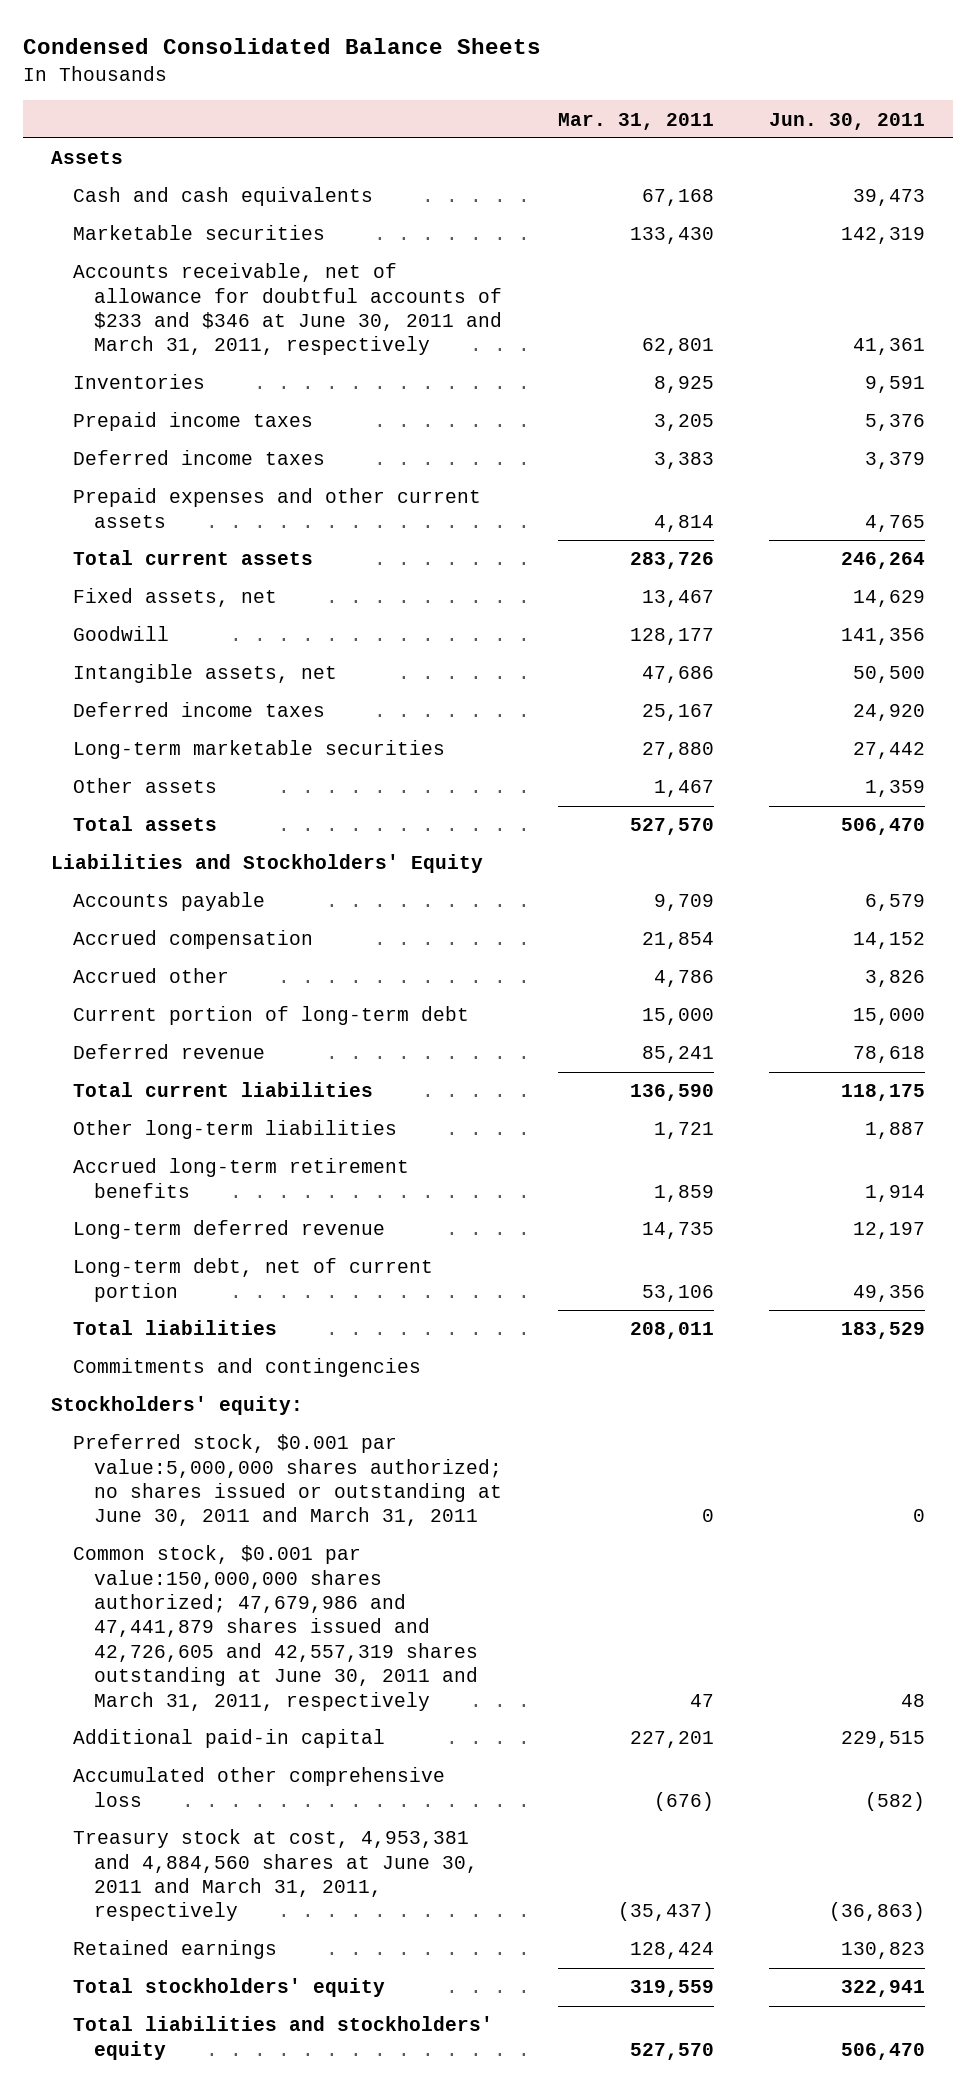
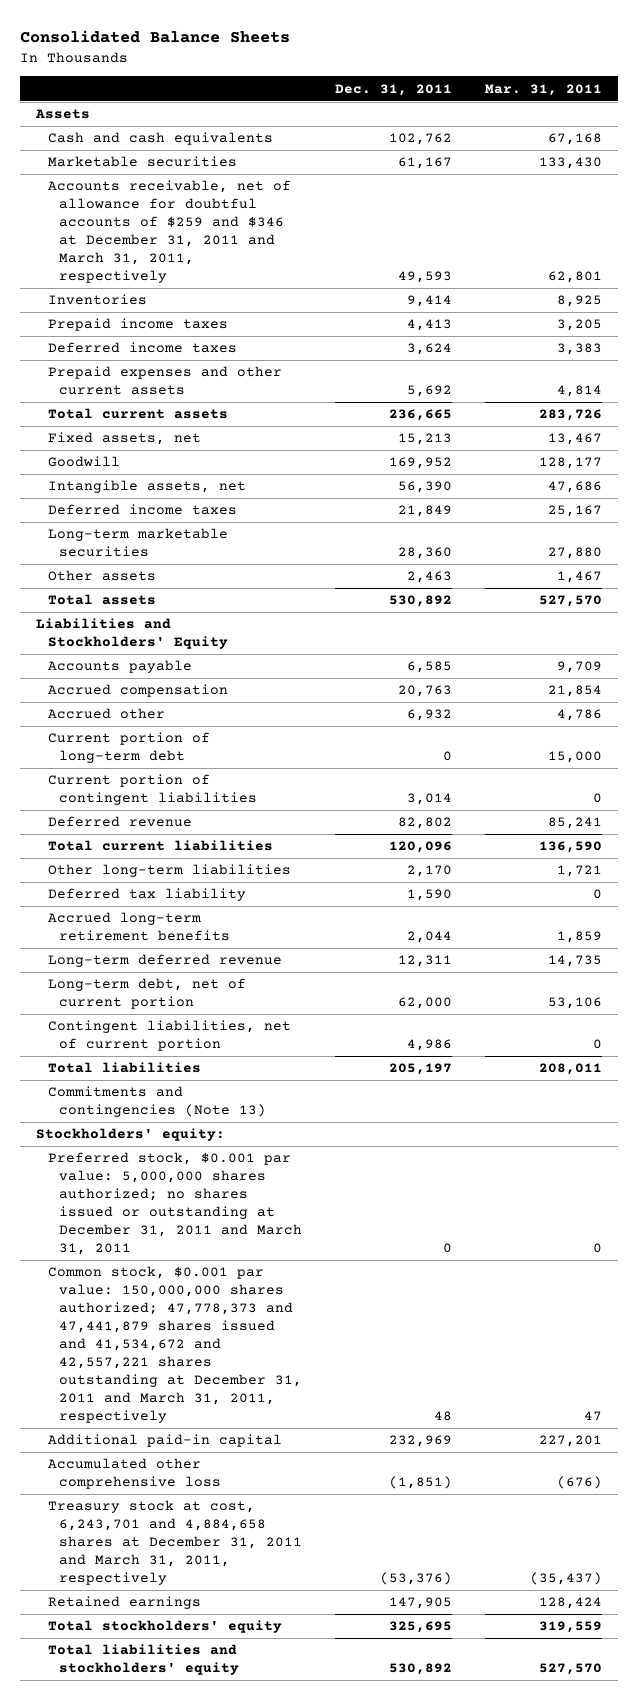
- Condensed Consolidated Balance Sheets
+ Consolidated Balance Sheets
- | Mar. 31, 2011 | Jun. 30, 2011
+ | Dec. 31, 2011 | Mar. 31, 2011
- Accounts receivable, net of allowance for doubtful accounts of $233 and $346 at June 30, 2011 and March 31, 2011, respectively | 62,801 | 41,361
+ Accounts receivable, net of allowance for doubtful accounts of $259 and $346 at December 31, 2011 and March 31, 2011, respectively | 49,593 | 62,801
+ Current portion of contingent liabilities | 3,014 | 0
+ Deferred tax liability | 1,590 | 0
+ Contingent liabilities, net of current portion | 4,986 | 0
- Commitments and contingencies
+ Commitments and contingencies (Note 13)
- Preferred stock, $0.001 par value:5,000,000 shares authorized; no shares issued or outstanding at June 30, 2011 and March 31, 2011 | 0 | 0
- Common stock, $0.001 par value:150,000,000 shares authorized; 47,679,986 and 47,441,879 shares issued and 42,726,605 and 42,557,319 shares outstanding at June 30, 2011 and March 31, 2011, respectively | 47 | 48
+ Preferred stock, $0.001 par value: 5,000,000 shares authorized; no shares issued or outstanding at December 31, 2011 and March 31, 2011 | 0 | 0
+ Common stock, $0.001 par value: 150,000,000 shares authorized; 47,778,373 and 47,441,879 shares issued and 41,534,672 and 42,557,221 shares outstanding at December 31, 2011 and March 31, 2011, respectively | 48 | 47
- Treasury stock at cost, 4,953,381 and 4,884,560 shares at June 30, 2011 and March 31, 2011, respectively | (35,437) | (36,863)
+ Treasury stock at cost, 6,243,701 and 4,884,658 shares at December 31, 2011 and March 31, 2011, respectively | (53,376) | (35,437)

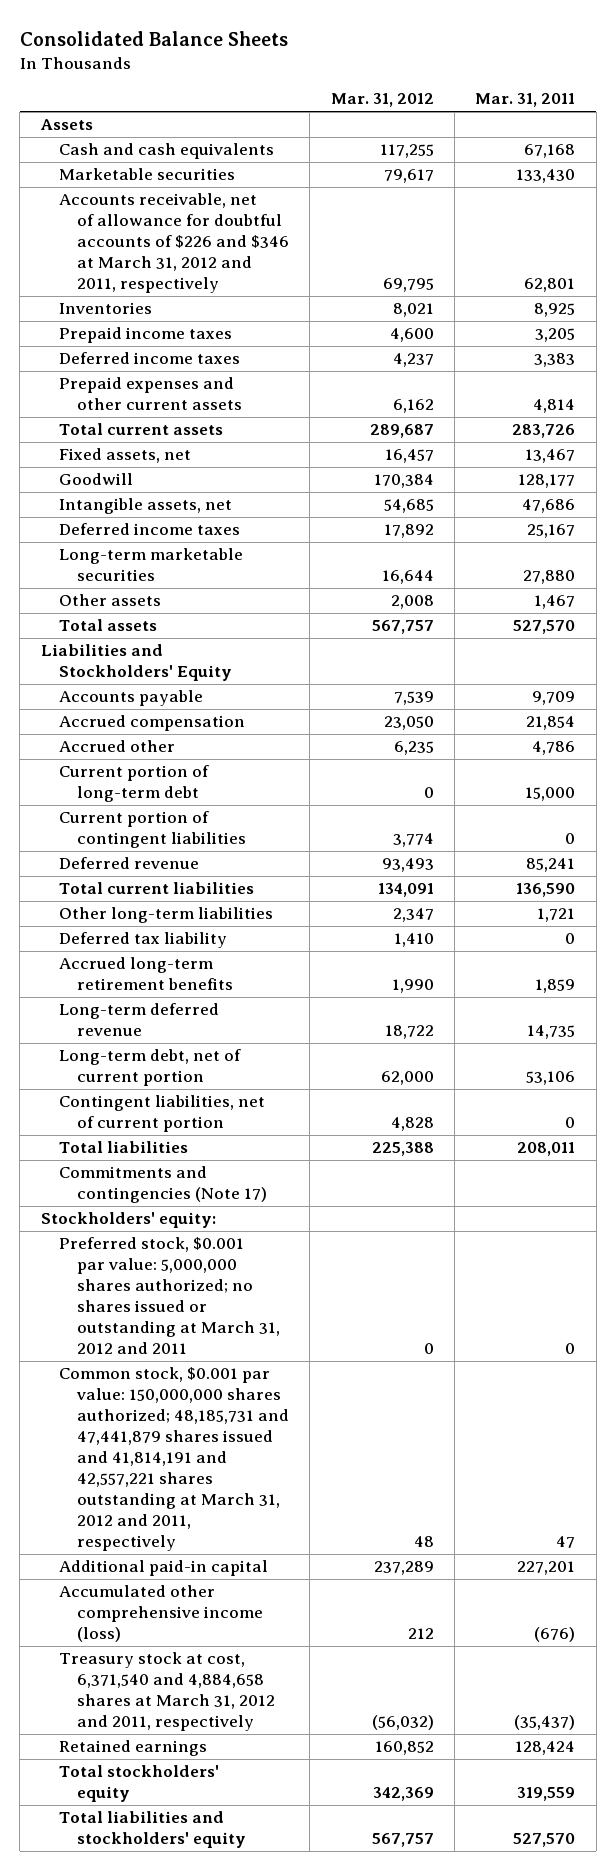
- | Dec. 31, 2011 | Mar. 31, 2011
+ | Mar. 31, 2012 | Mar. 31, 2011
- Accounts receivable, net of allowance for doubtful accounts of $259 and $346 at December 31, 2011 and March 31, 2011, respectively | 49,593 | 62,801
+ Accounts receivable, net of allowance for doubtful accounts of $226 and $346 at March 31, 2012 and 2011, respectively | 69,795 | 62,801
- Commitments and contingencies (Note 13)
+ Commitments and contingencies (Note 17)
- Preferred stock, $0.001 par value: 5,000,000 shares authorized; no shares issued or outstanding at December 31, 2011 and March 31, 2011 | 0 | 0
- Common stock, $0.001 par value: 150,000,000 shares authorized; 47,778,373 and 47,441,879 shares issued and 41,534,672 and 42,557,221 shares outstanding at December 31, 2011 and March 31, 2011, respectively | 48 | 47
+ Preferred stock, $0.001 par value: 5,000,000 shares authorized; no shares issued or outstanding at March 31, 2012 and 2011 | 0 | 0
+ Common stock, $0.001 par value: 150,000,000 shares authorized; 48,185,731 and 47,441,879 shares issued and 41,814,191 and 42,557,221 shares outstanding at March 31, 2012 and 2011, respectively | 48 | 47
- Accumulated other comprehensive loss | (1,851) | (676)
- Treasury stock at cost, 6,243,701 and 4,884,658 shares at December 31, 2011 and March 31, 2011, respectively | (53,376) | (35,437)
+ Accumulated other comprehensive income (loss) | 212 | (676)
+ Treasury stock at cost, 6,371,540 and 4,884,658 shares at March 31, 2012 and 2011, respectively | (56,032) | (35,437)

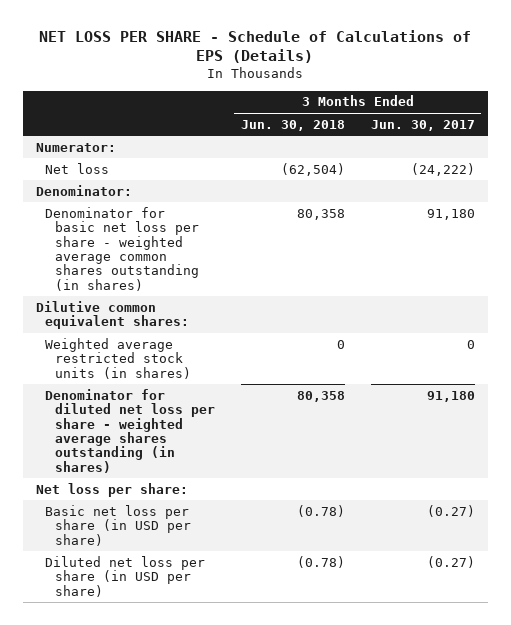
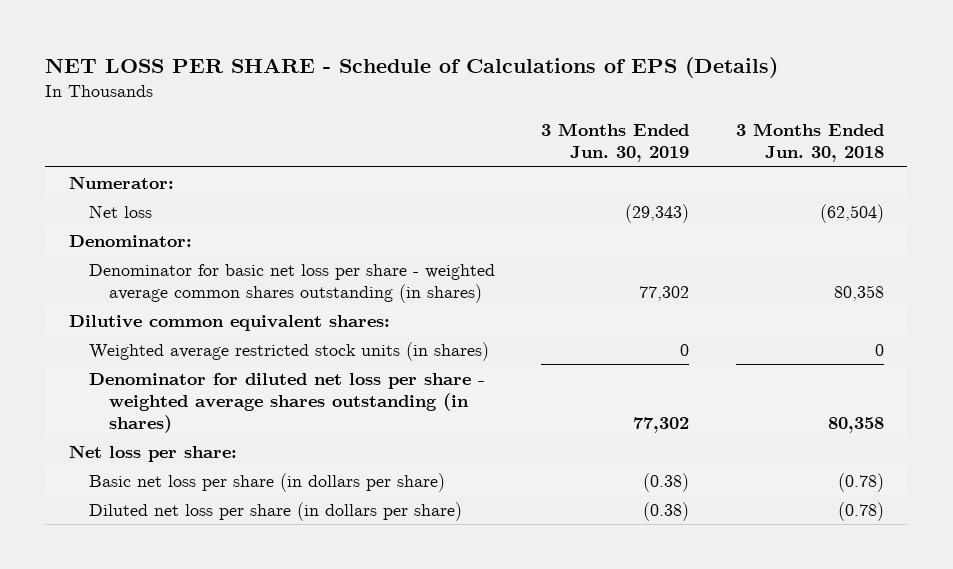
- | 3 Months Ended Jun. 30, 2018 | 3 Months Ended Jun. 30, 2017
+ | 3 Months Ended Jun. 30, 2019 | 3 Months Ended Jun. 30, 2018
- Basic net loss per share (in USD per share) | (0.78) | (0.27)
- Diluted net loss per share (in USD per share) | (0.78) | (0.27)
+ Basic net loss per share (in dollars per share) | (0.38) | (0.78)
+ Diluted net loss per share (in dollars per share) | (0.38) | (0.78)

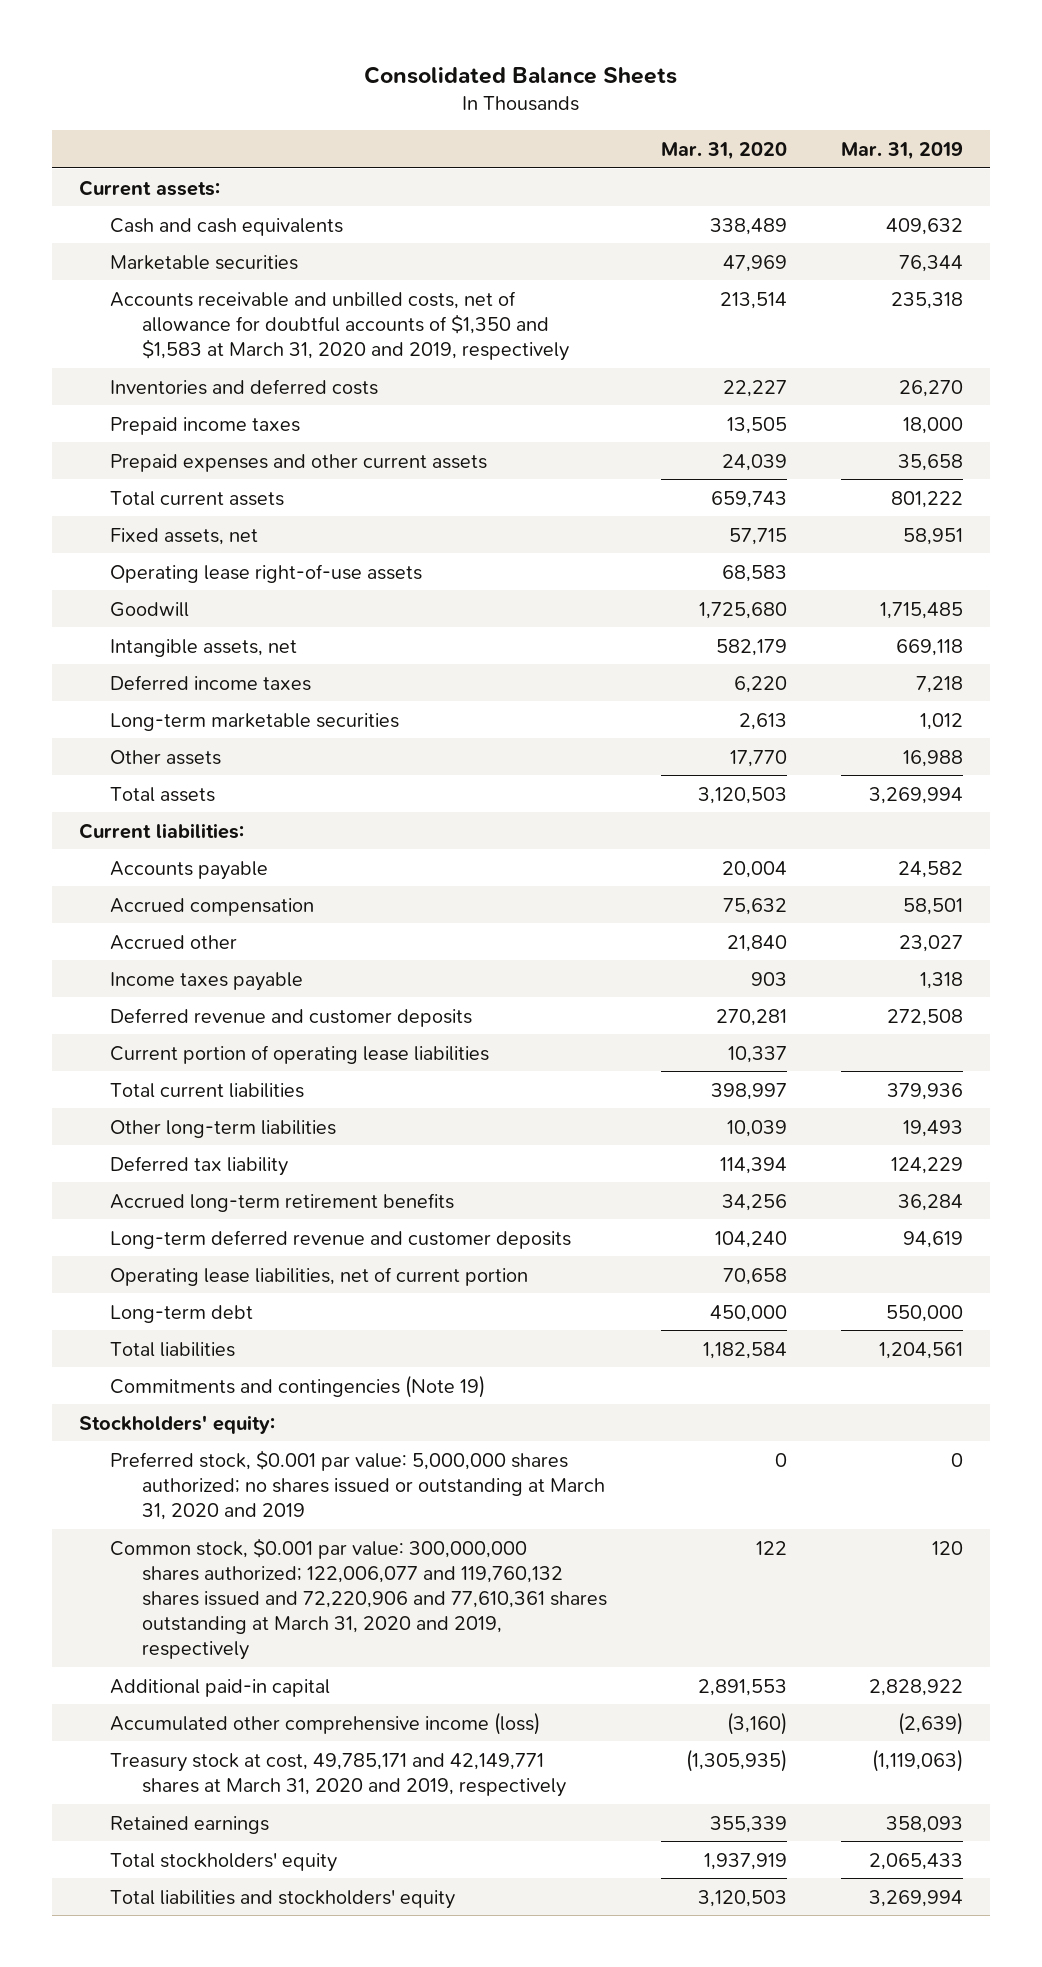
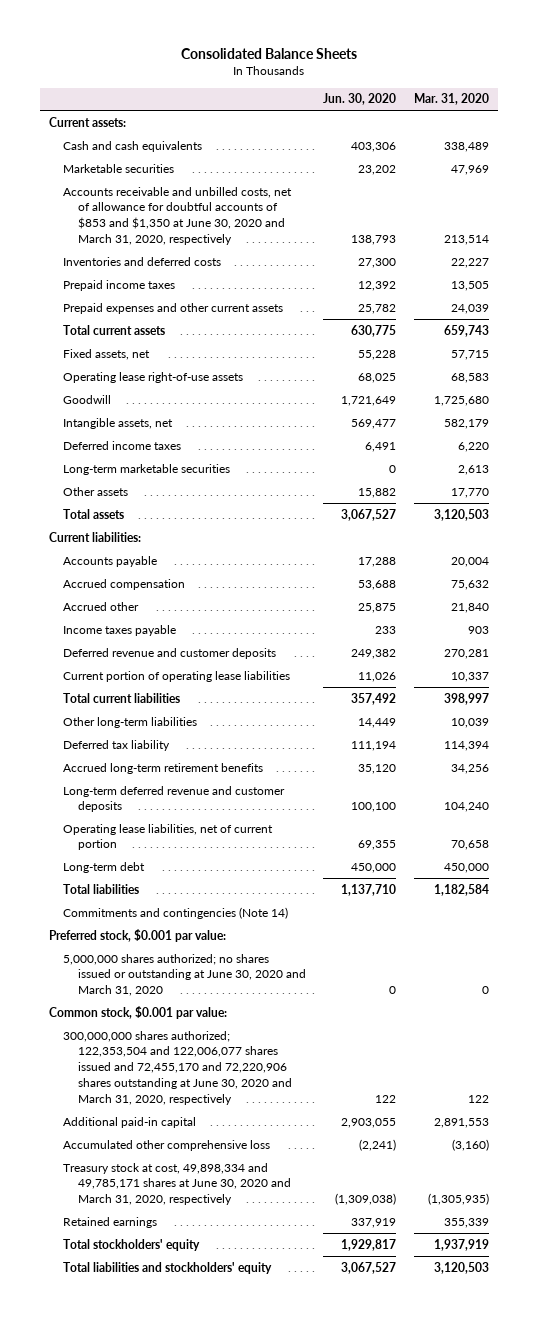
- | Mar. 31, 2020 | Mar. 31, 2019
+ | Jun. 30, 2020 | Mar. 31, 2020
- Accounts receivable and unbilled costs, net of allowance for doubtful accounts of $1,350 and $1,583 at March 31, 2020 and 2019, respectively | 213,514 | 235,318
+ Accounts receivable and unbilled costs, net of allowance for doubtful accounts of $853 and $1,350 at June 30, 2020 and March 31, 2020, respectively | 138,793 | 213,514
- Commitments and contingencies (Note 19)
- Stockholders' equity:
- Preferred stock, $0.001 par value: 5,000,000 shares authorized; no shares issued or outstanding at March 31, 2020 and 2019 | 0 | 0
- Common stock, $0.001 par value: 300,000,000 shares authorized; 122,006,077 and 119,760,132 shares issued and 72,220,906 and 77,610,361 shares outstanding at March 31, 2020 and 2019, respectively | 122 | 120
+ Commitments and contingencies (Note 14)
+ Preferred stock, $0.001 par value:
+ 5,000,000 shares authorized; no shares issued or outstanding at June 30, 2020 and March 31, 2020 | 0 | 0
+ Common stock, $0.001 par value:
+ 300,000,000 shares authorized; 122,353,504 and 122,006,077 shares issued and 72,455,170 and 72,220,906 shares outstanding at June 30, 2020 and March 31, 2020, respectively | 122 | 122
- Accumulated other comprehensive income (loss) | (3,160) | (2,639)
- Treasury stock at cost, 49,785,171 and 42,149,771 shares at March 31, 2020 and 2019, respectively | (1,305,935) | (1,119,063)
+ Accumulated other comprehensive loss | (2,241) | (3,160)
+ Treasury stock at cost, 49,898,334 and 49,785,171 shares at June 30, 2020 and March 31, 2020, respectively | (1,309,038) | (1,305,935)

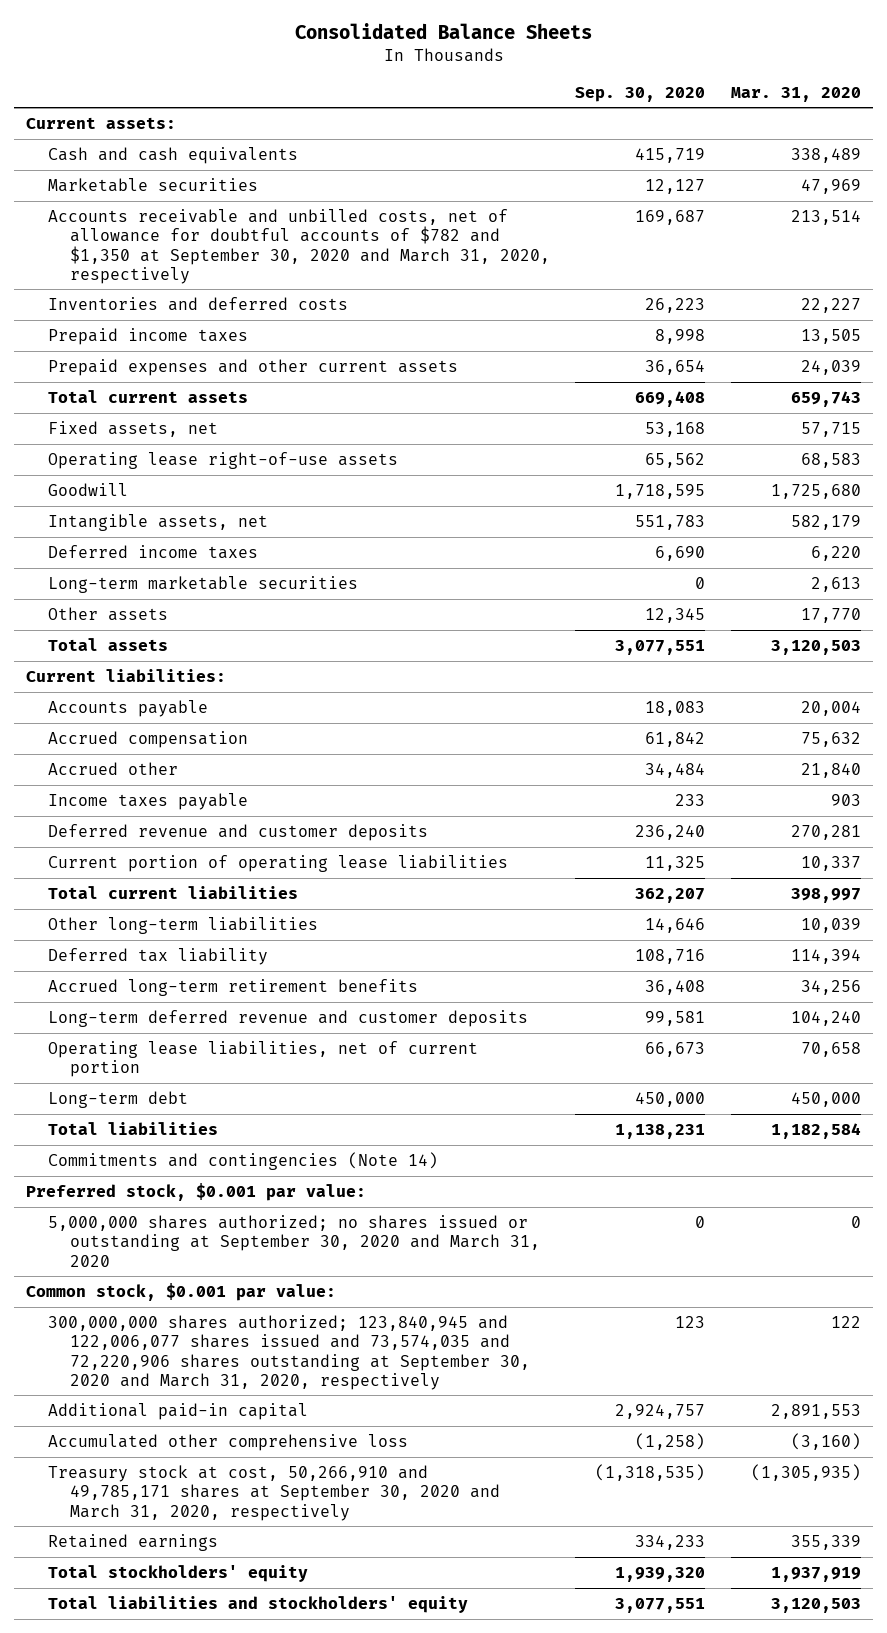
- | Jun. 30, 2020 | Mar. 31, 2020
+ | Sep. 30, 2020 | Mar. 31, 2020
- Accounts receivable and unbilled costs, net of allowance for doubtful accounts of $853 and $1,350 at June 30, 2020 and March 31, 2020, respectively | 138,793 | 213,514
+ Accounts receivable and unbilled costs, net of allowance for doubtful accounts of $782 and $1,350 at September 30, 2020 and March 31, 2020, respectively | 169,687 | 213,514
- 5,000,000 shares authorized; no shares issued or outstanding at June 30, 2020 and March 31, 2020 | 0 | 0
+ 5,000,000 shares authorized; no shares issued or outstanding at September 30, 2020 and March 31, 2020 | 0 | 0
- 300,000,000 shares authorized; 122,353,504 and 122,006,077 shares issued and 72,455,170 and 72,220,906 shares outstanding at June 30, 2020 and March 31, 2020, respectively | 122 | 122
+ 300,000,000 shares authorized; 123,840,945 and 122,006,077 shares issued and 73,574,035 and 72,220,906 shares outstanding at September 30, 2020 and March 31, 2020, respectively | 123 | 122
- Treasury stock at cost, 49,898,334 and 49,785,171 shares at June 30, 2020 and March 31, 2020, respectively | (1,309,038) | (1,305,935)
+ Treasury stock at cost, 50,266,910 and 49,785,171 shares at September 30, 2020 and March 31, 2020, respectively | (1,318,535) | (1,305,935)

